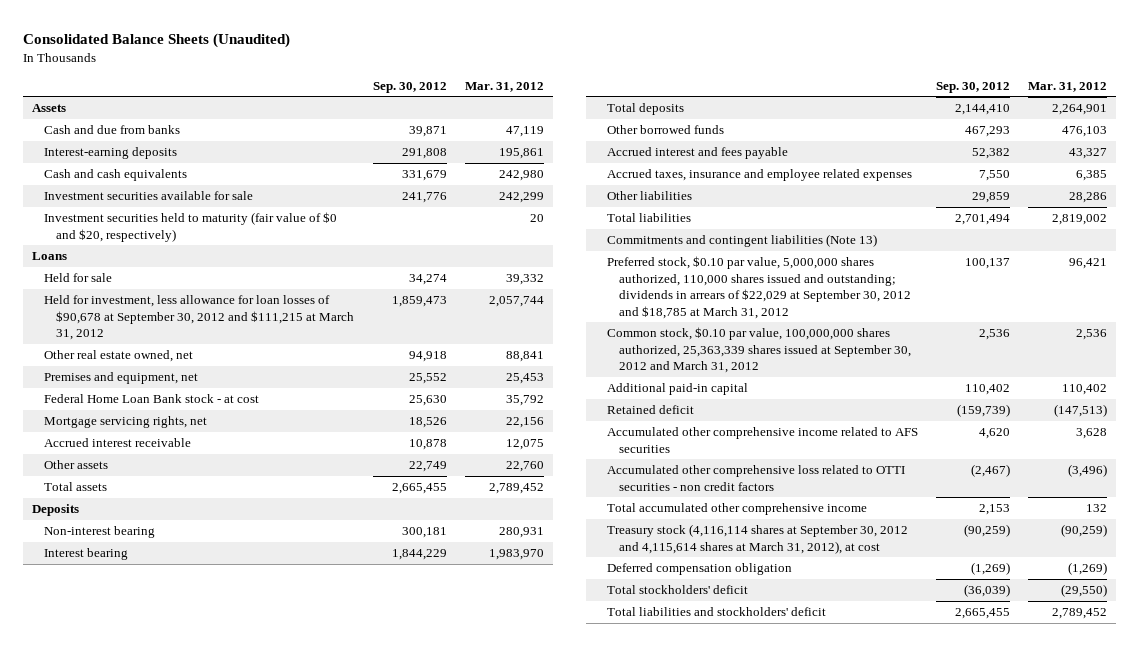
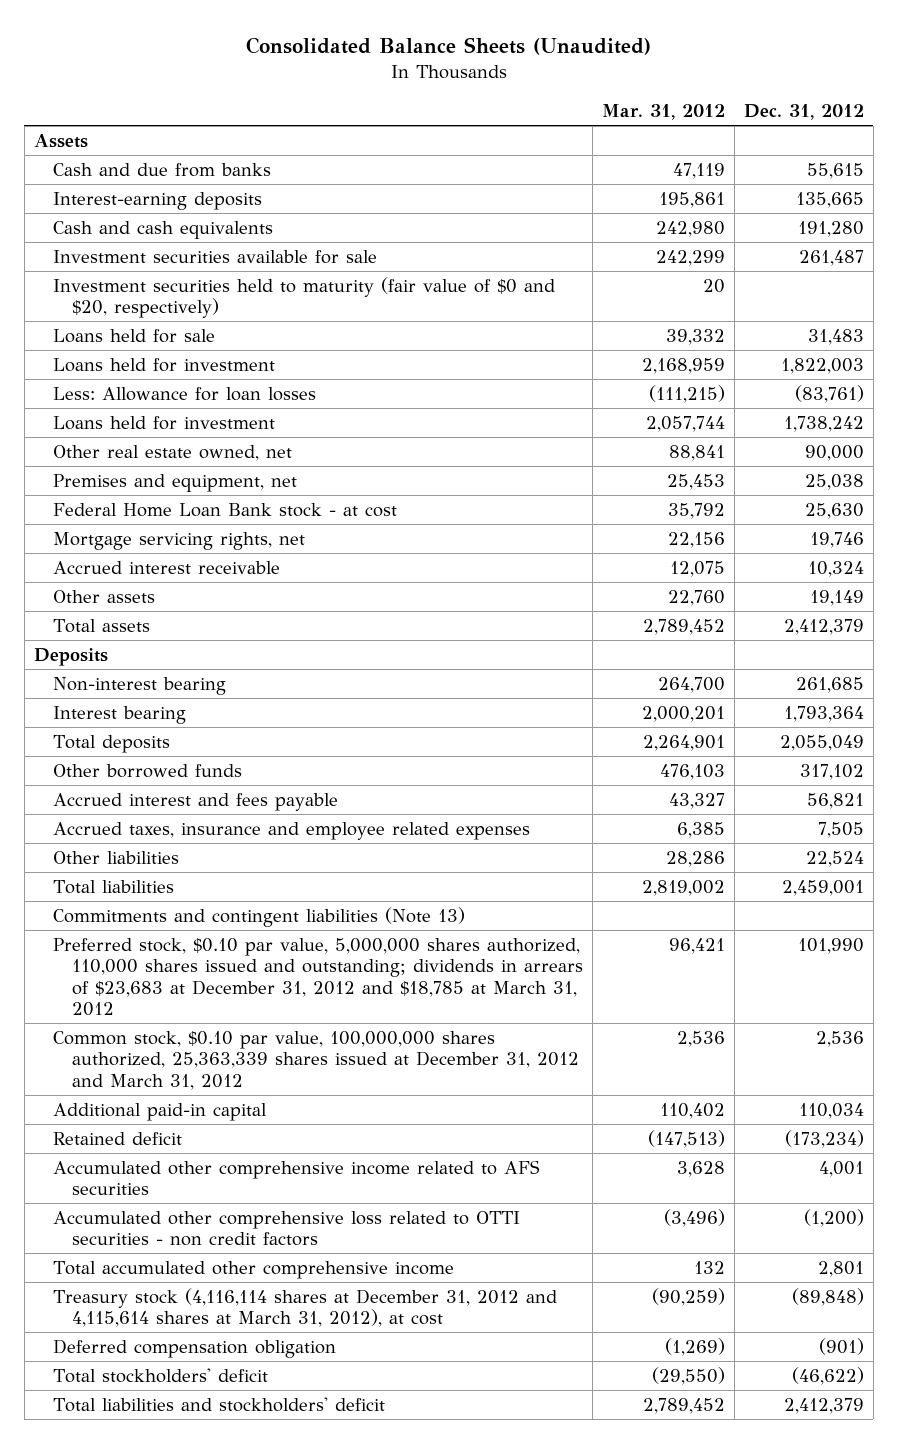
- | Sep. 30, 2012 | Mar. 31, 2012
+ | Mar. 31, 2012 | Dec. 31, 2012
- Loans
- Held for sale | 34,274 | 39,332
- Held for investment, less allowance for loan losses of $90,678 at September 30, 2012 and $111,215 at March 31, 2012 | 1,859,473 | 2,057,744
+ Loans held for sale | 39,332 | 31,483
+ Loans held for investment | 2,168,959 | 1,822,003
+ Less: Allowance for loan losses | (111,215) | (83,761)
+ Loans held for investment | 2,057,744 | 1,738,242
- Non-interest bearing | 300,181 | 280,931
- Interest bearing | 1,844,229 | 1,983,970
+ Non-interest bearing | 264,700 | 261,685
+ Interest bearing | 2,000,201 | 1,793,364
- Preferred stock, $0.10 par value, 5,000,000 shares authorized, 110,000 shares issued and outstanding; dividends in arrears of $22,029 at September 30, 2012 and $18,785 at March 31, 2012 | 100,137 | 96,421
- Common stock, $0.10 par value, 100,000,000 shares authorized, 25,363,339 shares issued at September 30, 2012 and March 31, 2012 | 2,536 | 2,536
+ Preferred stock, $0.10 par value, 5,000,000 shares authorized, 110,000 shares issued and outstanding; dividends in arrears of $23,683 at December 31, 2012 and $18,785 at March 31, 2012 | 96,421 | 101,990
+ Common stock, $0.10 par value, 100,000,000 shares authorized, 25,363,339 shares issued at December 31, 2012 and March 31, 2012 | 2,536 | 2,536
- Treasury stock (4,116,114 shares at September 30, 2012 and 4,115,614 shares at March 31, 2012), at cost | (90,259) | (90,259)
+ Treasury stock (4,116,114 shares at December 31, 2012 and 4,115,614 shares at March 31, 2012), at cost | (90,259) | (89,848)

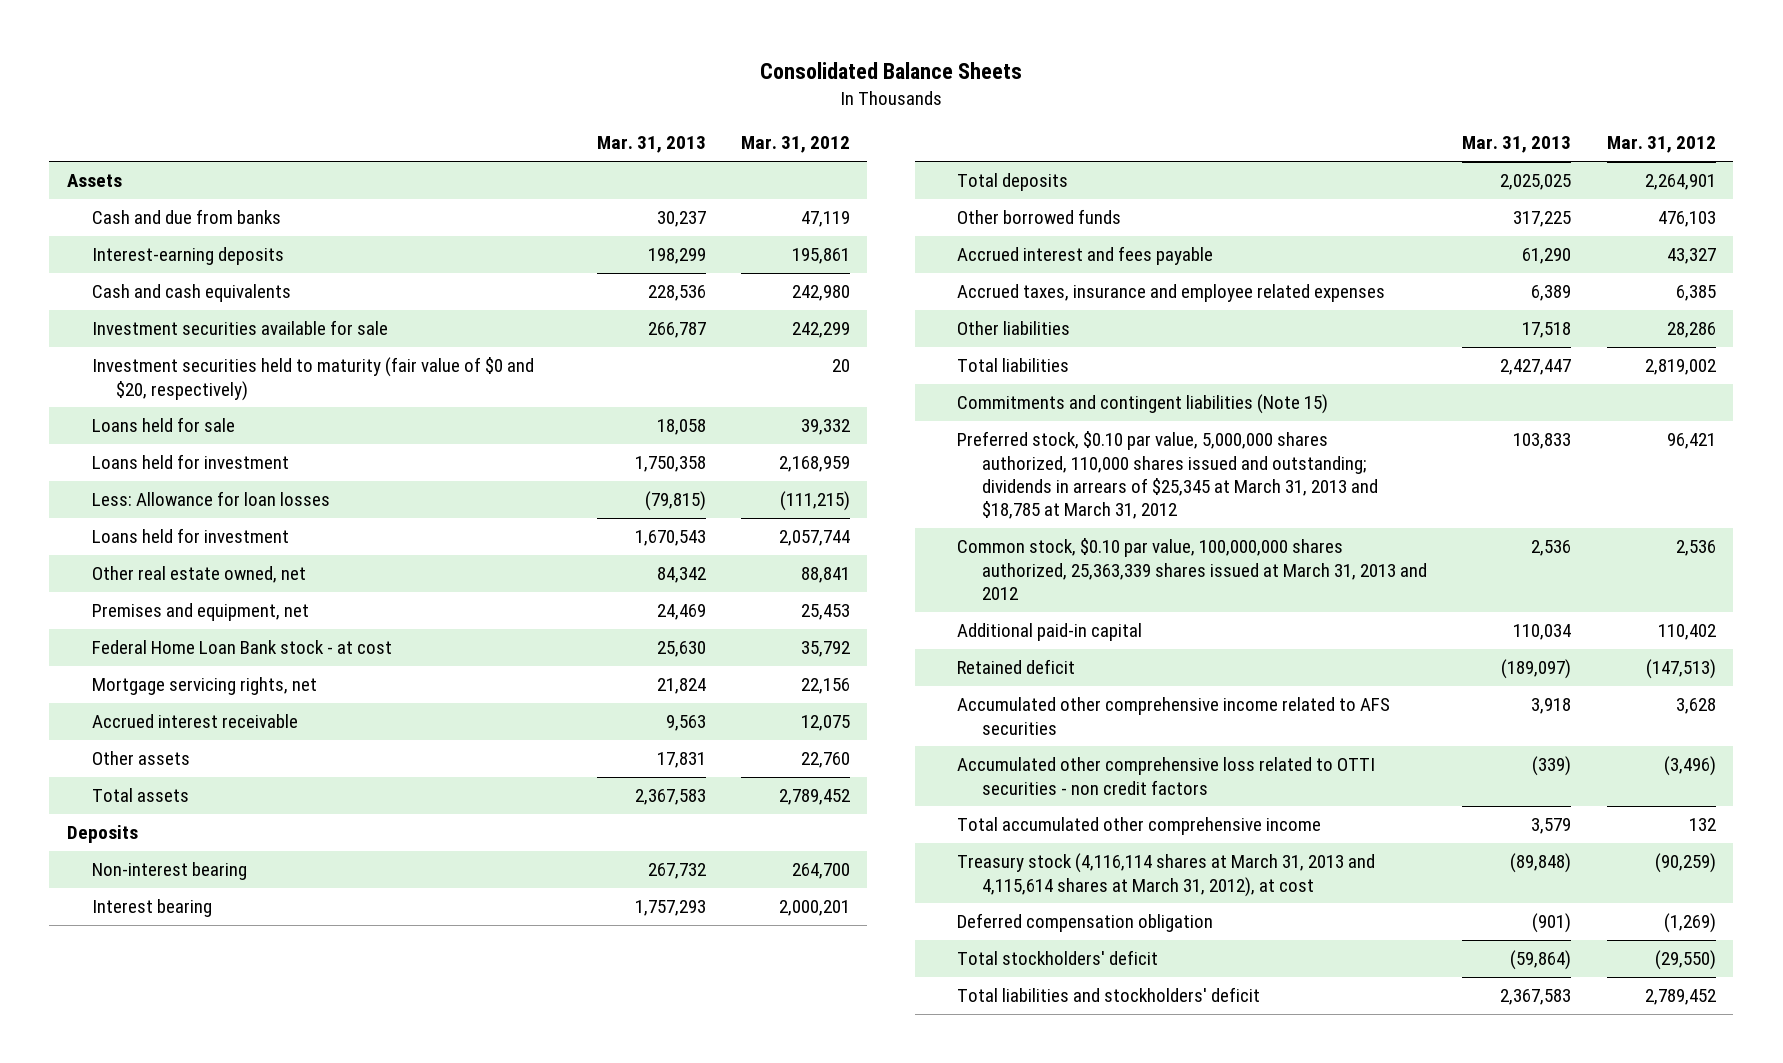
- Consolidated Balance Sheets (Unaudited)
+ Consolidated Balance Sheets
- | Mar. 31, 2012 | Dec. 31, 2012
+ | Mar. 31, 2013 | Mar. 31, 2012
- Commitments and contingent liabilities (Note 13)
- Preferred stock, $0.10 par value, 5,000,000 shares authorized, 110,000 shares issued and outstanding; dividends in arrears of $23,683 at December 31, 2012 and $18,785 at March 31, 2012 | 96,421 | 101,990
- Common stock, $0.10 par value, 100,000,000 shares authorized, 25,363,339 shares issued at December 31, 2012 and March 31, 2012 | 2,536 | 2,536
+ Commitments and contingent liabilities (Note 15)
+ Preferred stock, $0.10 par value, 5,000,000 shares authorized, 110,000 shares issued and outstanding; dividends in arrears of $25,345 at March 31, 2013 and $18,785 at March 31, 2012 | 103,833 | 96,421
+ Common stock, $0.10 par value, 100,000,000 shares authorized, 25,363,339 shares issued at March 31, 2013 and 2012 | 2,536 | 2,536
- Treasury stock (4,116,114 shares at December 31, 2012 and 4,115,614 shares at March 31, 2012), at cost | (90,259) | (89,848)
+ Treasury stock (4,116,114 shares at March 31, 2013 and 4,115,614 shares at March 31, 2012), at cost | (89,848) | (90,259)

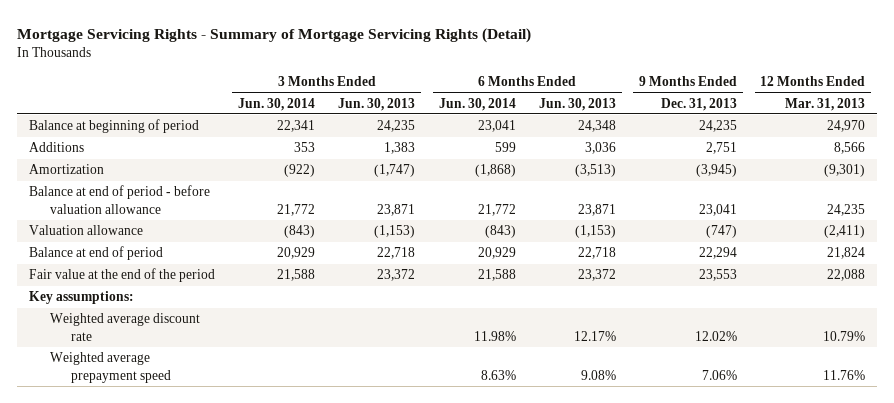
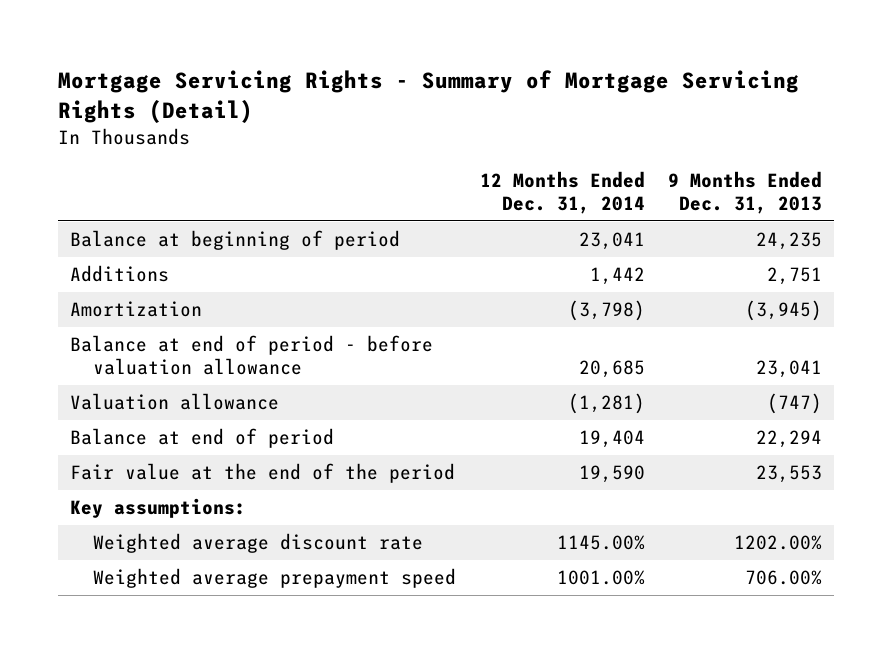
- | 3 Months Ended Jun. 30, 2014 | 3 Months Ended Jun. 30, 2013 | 6 Months Ended Jun. 30, 2014 | 6 Months Ended Jun. 30, 2013 | 9 Months Ended Dec. 31, 2013 | 12 Months Ended Mar. 31, 2013
+ | 12 Months Ended Dec. 31, 2014 | 9 Months Ended Dec. 31, 2013
- Weighted average discount rate | | | 11.98% | 12.17% | 12.02% | 10.79%
- Weighted average prepayment speed | | | 8.63% | 9.08% | 7.06% | 11.76%
+ Weighted average discount rate | 1145.00% | 1202.00%
+ Weighted average prepayment speed | 1001.00% | 706.00%

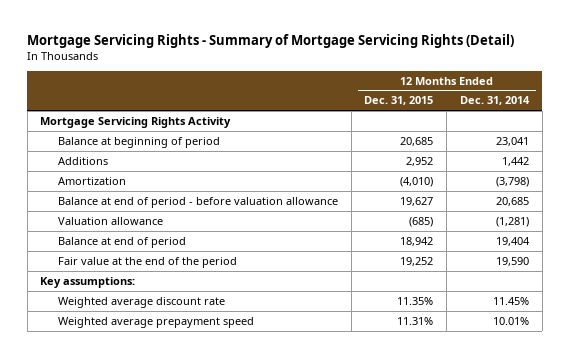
- | 12 Months Ended Dec. 31, 2014 | 9 Months Ended Dec. 31, 2013
+ | 12 Months Ended Dec. 31, 2015 | 12 Months Ended Dec. 31, 2014
+ Mortgage Servicing Rights Activity
- Weighted average discount rate | 1145.00% | 1202.00%
- Weighted average prepayment speed | 1001.00% | 706.00%
+ Weighted average discount rate | 11.35% | 11.45%
+ Weighted average prepayment speed | 11.31% | 10.01%

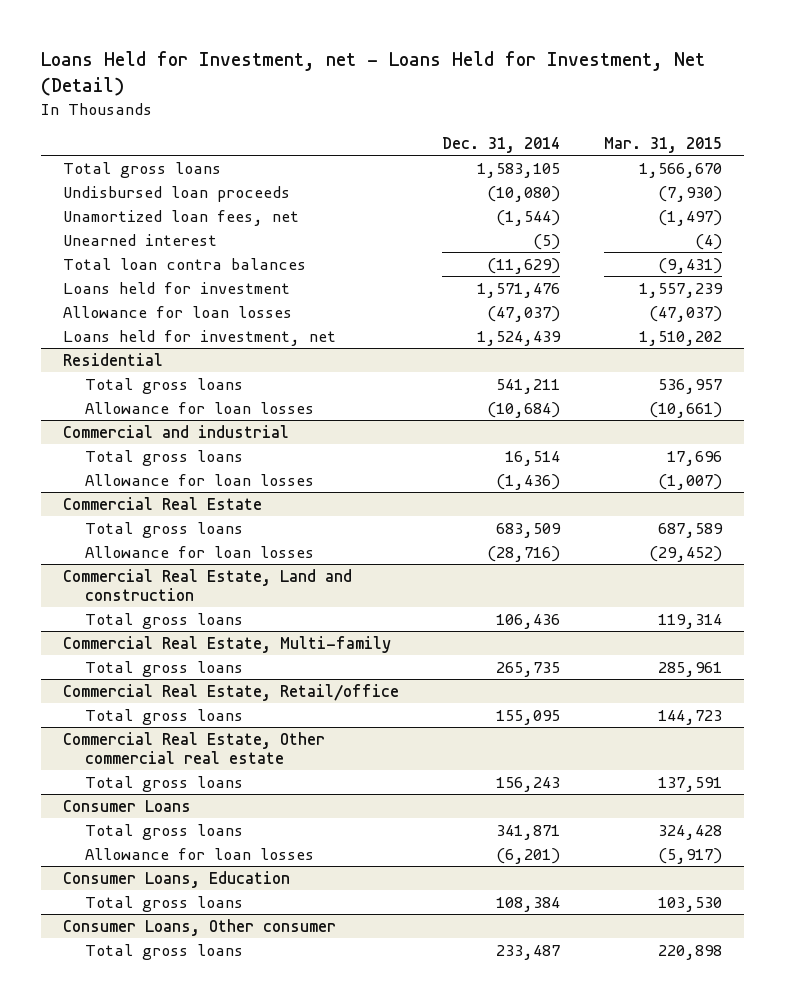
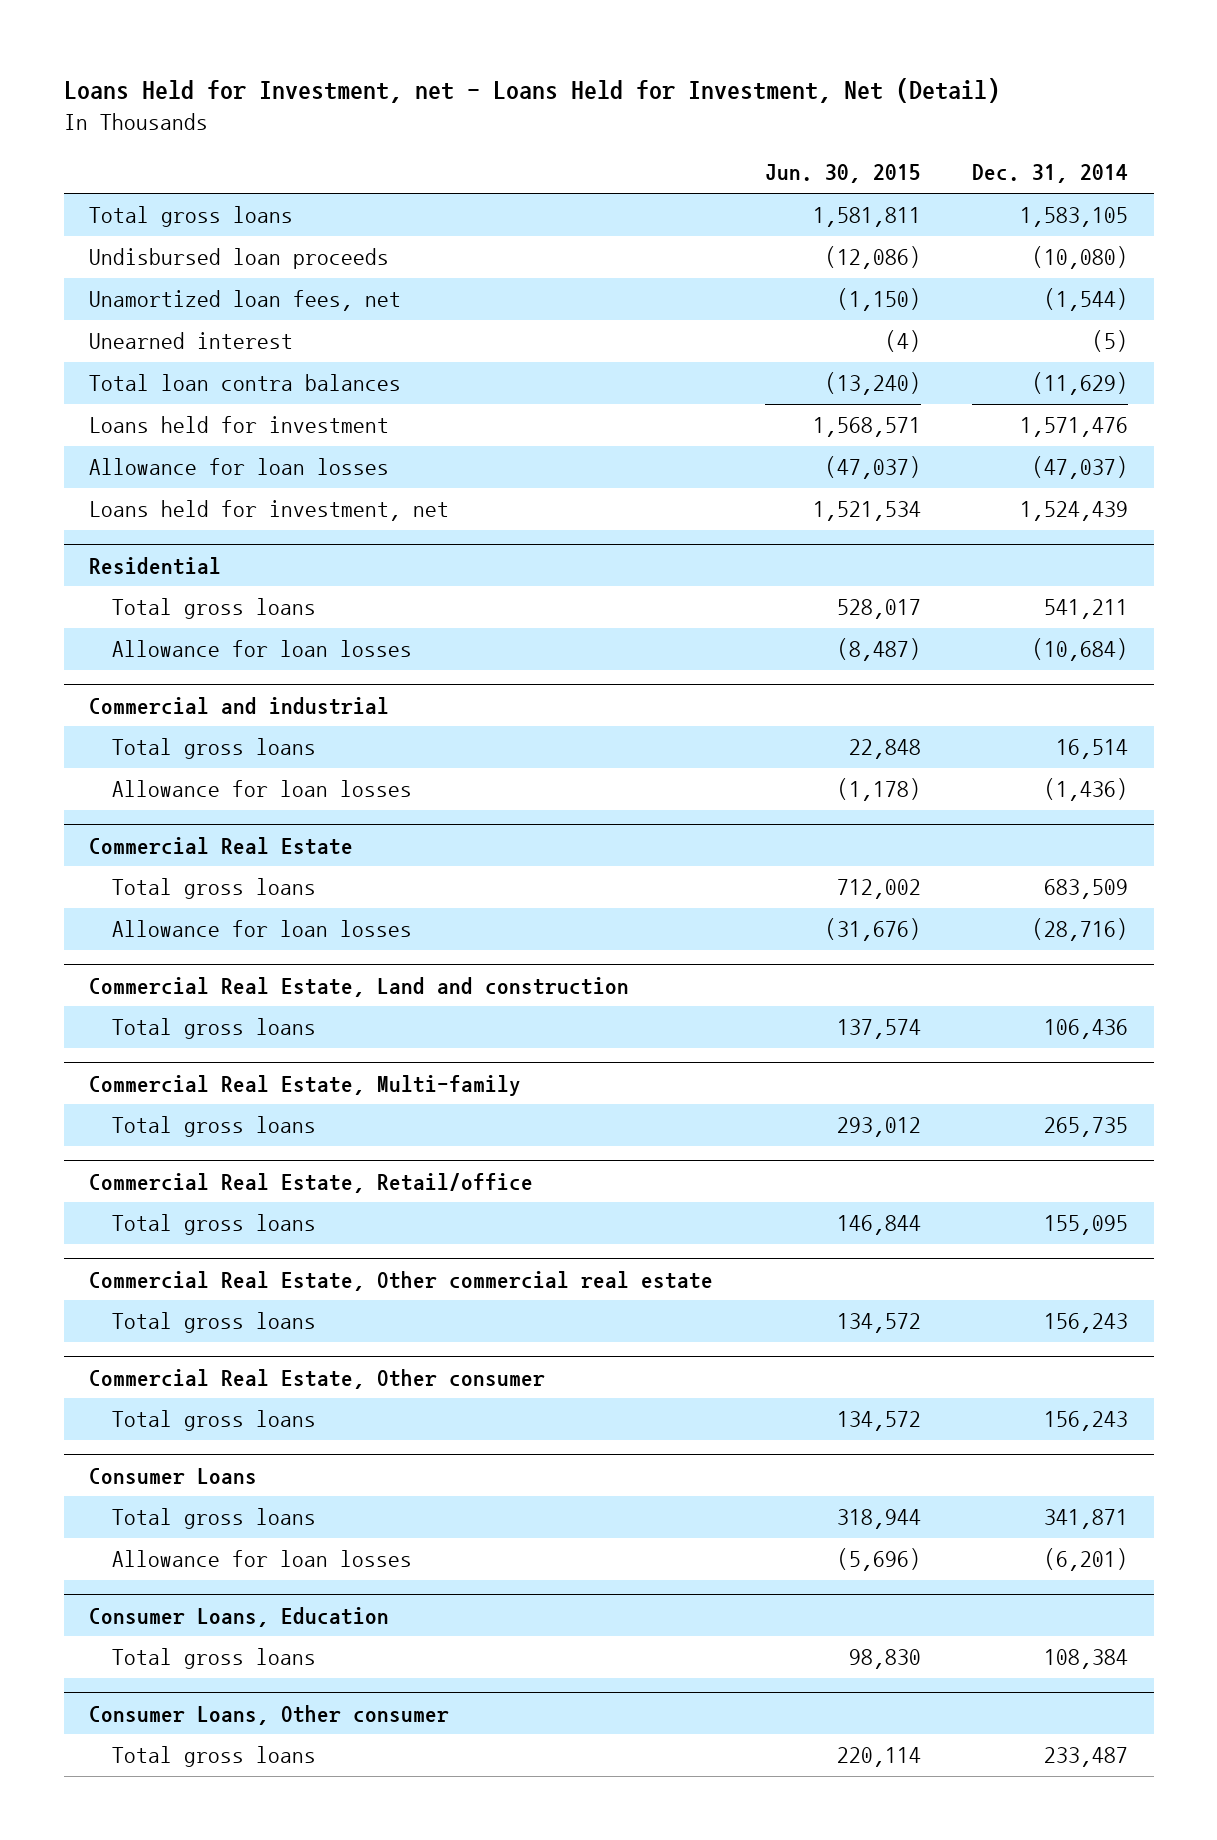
- | Dec. 31, 2014 | Mar. 31, 2015
+ | Jun. 30, 2015 | Dec. 31, 2014
+ Commercial Real Estate, Other consumer
+ Total gross loans | 134,572 | 156,243

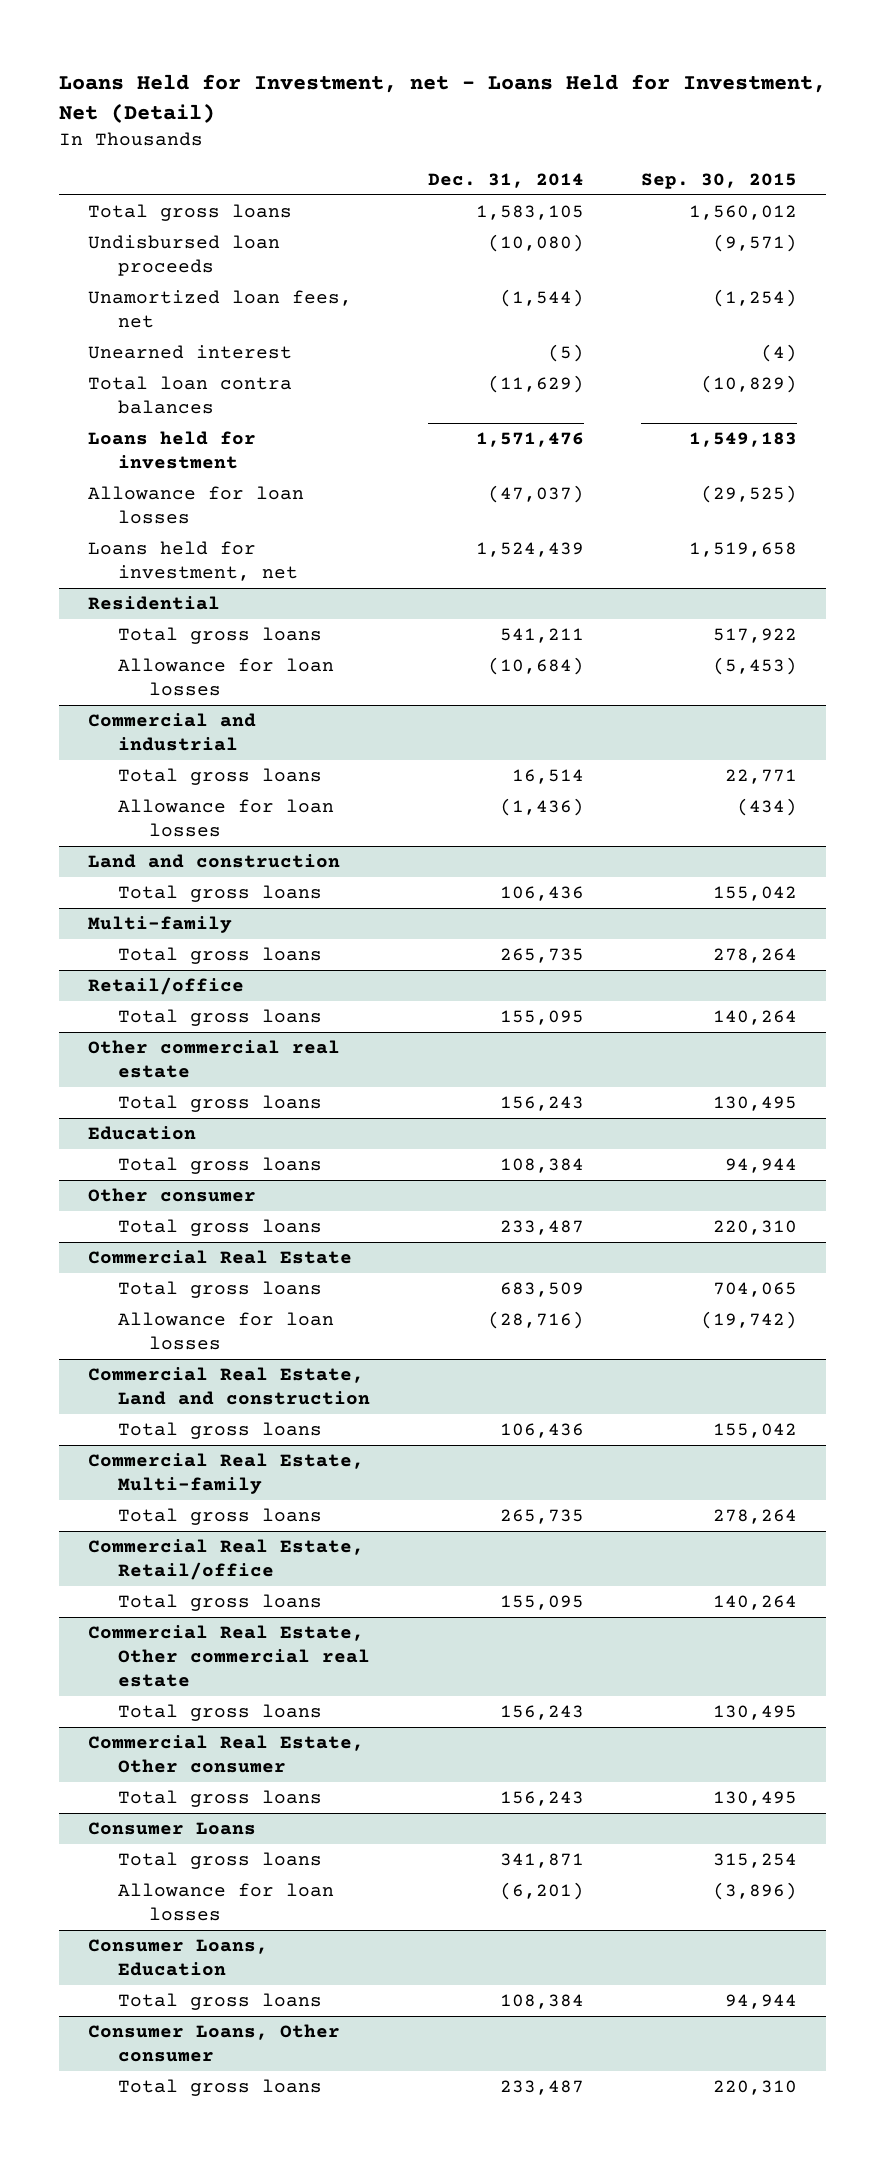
- | Jun. 30, 2015 | Dec. 31, 2014
+ | Dec. 31, 2014 | Sep. 30, 2015
+ Land and construction
+ Total gross loans | 106,436 | 155,042
+ Multi-family
+ Total gross loans | 265,735 | 278,264
+ Retail/office
+ Total gross loans | 155,095 | 140,264
+ Other commercial real estate
+ Total gross loans | 156,243 | 130,495
+ Education
+ Total gross loans | 108,384 | 94,944
+ Other consumer
+ Total gross loans | 233,487 | 220,310

